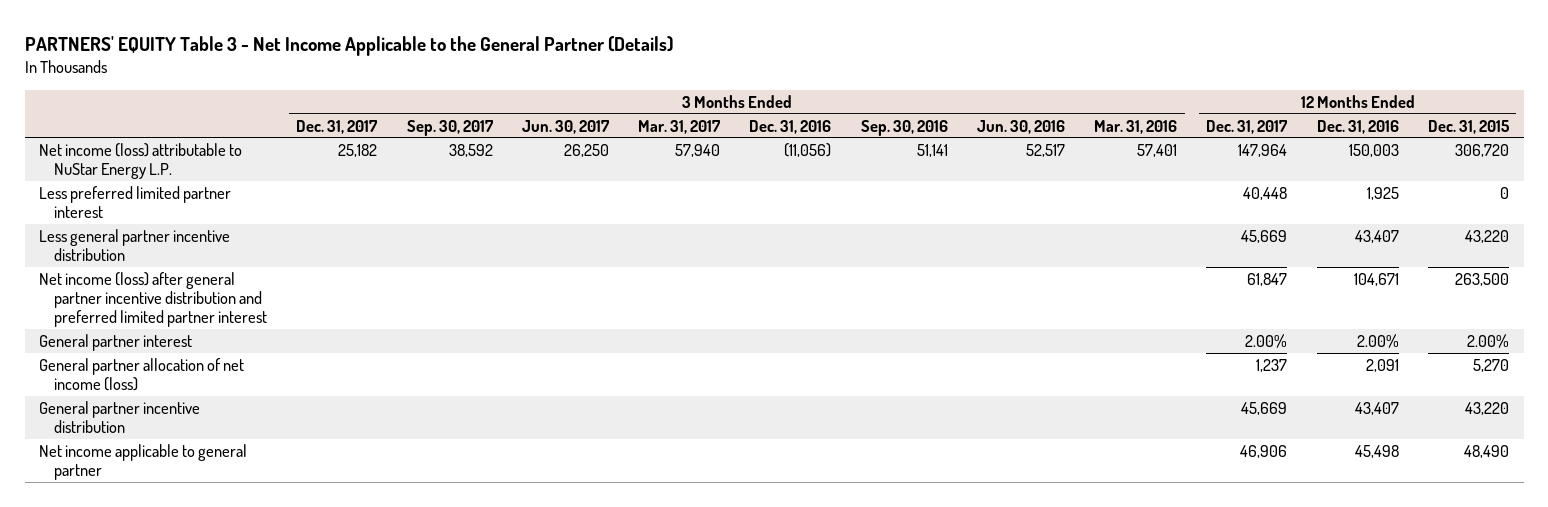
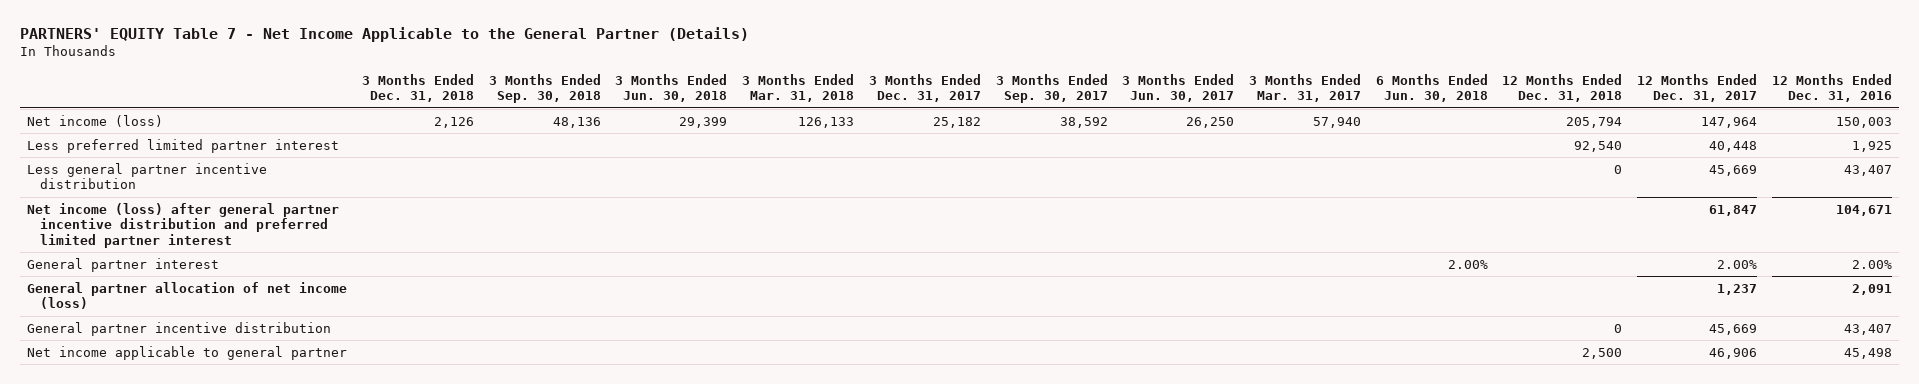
- PARTNERS' EQUITY Table 3 - Net Income Applicable to the General Partner (Details)
+ PARTNERS' EQUITY Table 7 - Net Income Applicable to the General Partner (Details)
- | 3 Months Ended Dec. 31, 2017 | 3 Months Ended Sep. 30, 2017 | 3 Months Ended Jun. 30, 2017 | 3 Months Ended Mar. 31, 2017 | 3 Months Ended Dec. 31, 2016 | 3 Months Ended Sep. 30, 2016 | 3 Months Ended Jun. 30, 2016 | 3 Months Ended Mar. 31, 2016 | 12 Months Ended Dec. 31, 2017 | 12 Months Ended Dec. 31, 2016 | 12 Months Ended Dec. 31, 2015
+ | 3 Months Ended Dec. 31, 2018 | 3 Months Ended Sep. 30, 2018 | 3 Months Ended Jun. 30, 2018 | 3 Months Ended Mar. 31, 2018 | 3 Months Ended Dec. 31, 2017 | 3 Months Ended Sep. 30, 2017 | 3 Months Ended Jun. 30, 2017 | 3 Months Ended Mar. 31, 2017 | 6 Months Ended Jun. 30, 2018 | 12 Months Ended Dec. 31, 2018 | 12 Months Ended Dec. 31, 2017 | 12 Months Ended Dec. 31, 2016
- Net income (loss) attributable to NuStar Energy L.P. | 25,182 | 38,592 | 26,250 | 57,940 | (11,056) | 51,141 | 52,517 | 57,401 | 147,964 | 150,003 | 306,720
+ Net income (loss) | 2,126 | 48,136 | 29,399 | 126,133 | 25,182 | 38,592 | 26,250 | 57,940 | | 205,794 | 147,964 | 150,003

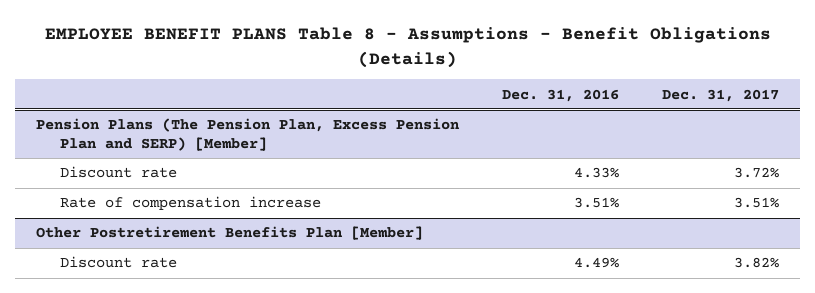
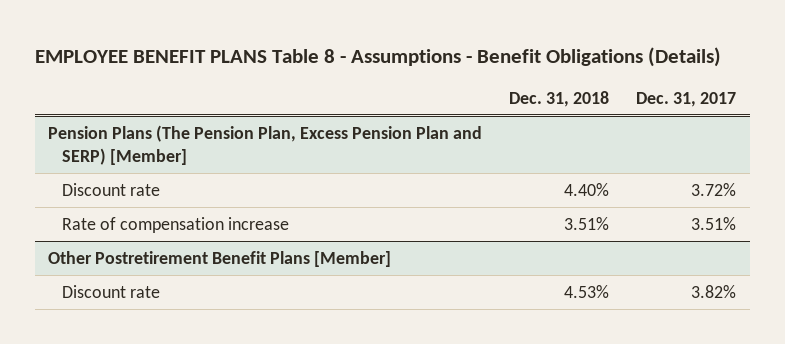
- | Dec. 31, 2016 | Dec. 31, 2017
+ | Dec. 31, 2018 | Dec. 31, 2017
- Other Postretirement Benefits Plan [Member]
+ Other Postretirement Benefit Plans [Member]

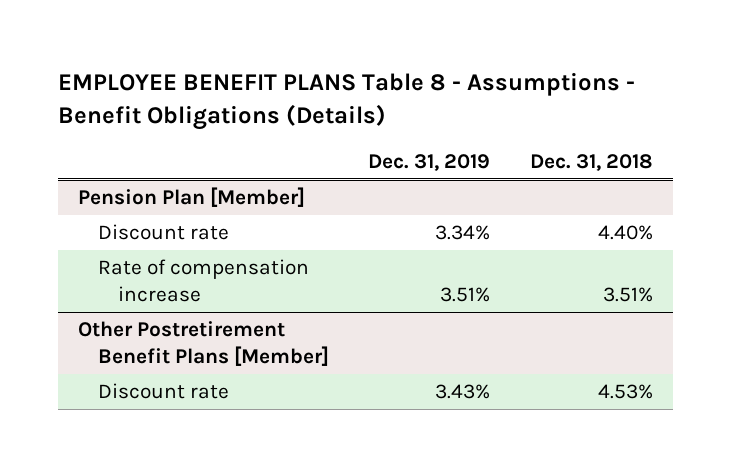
- | Dec. 31, 2018 | Dec. 31, 2017
+ | Dec. 31, 2019 | Dec. 31, 2018
- Pension Plans (The Pension Plan, Excess Pension Plan and SERP) [Member]
+ Pension Plan [Member]

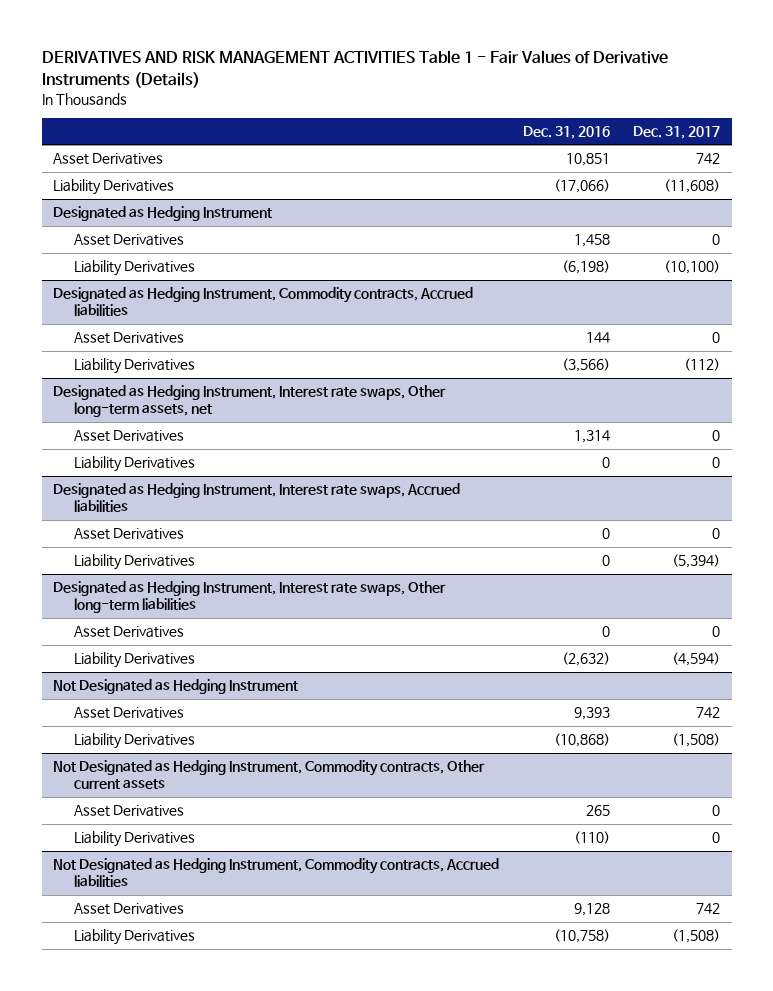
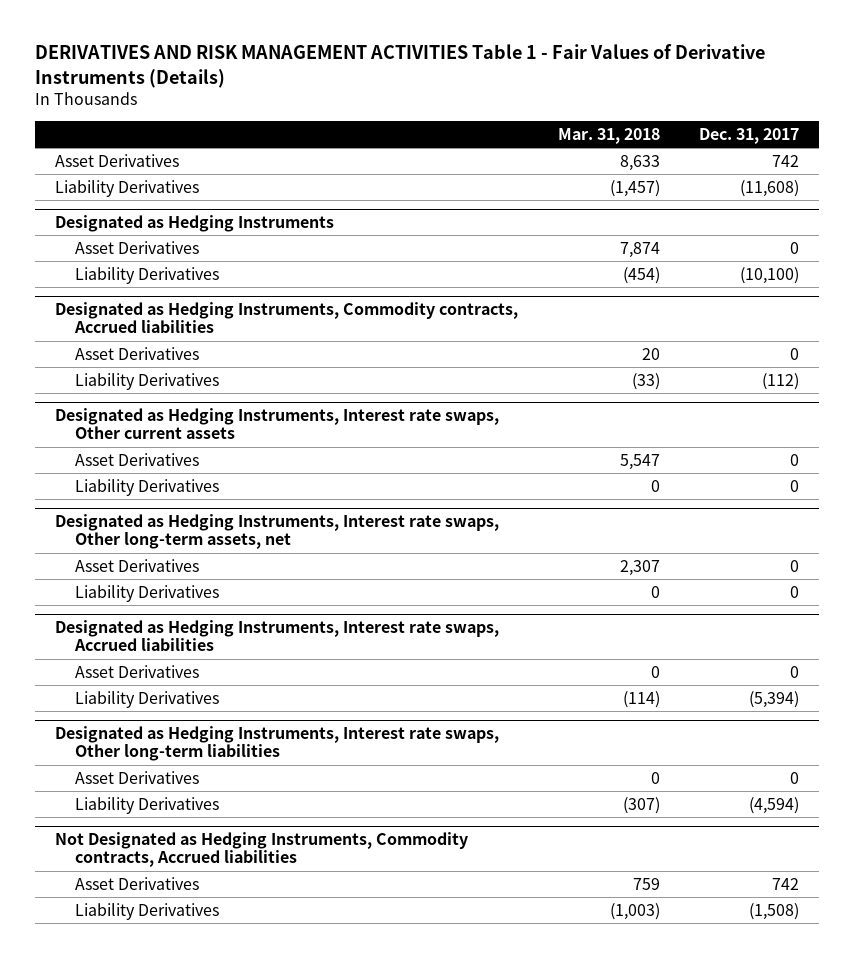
- | Dec. 31, 2016 | Dec. 31, 2017
+ | Mar. 31, 2018 | Dec. 31, 2017
- Designated as Hedging Instrument
+ Designated as Hedging Instruments
- Designated as Hedging Instrument, Commodity contracts, Accrued liabilities
+ Designated as Hedging Instruments, Commodity contracts, Accrued liabilities
- Designated as Hedging Instrument, Interest rate swaps, Other long-term assets, net
+ Designated as Hedging Instruments, Interest rate swaps, Other current assets
- Designated as Hedging Instrument, Interest rate swaps, Accrued liabilities
+ Designated as Hedging Instruments, Interest rate swaps, Other long-term assets, net
+ Liability Derivatives | 0 | 0
+ Designated as Hedging Instruments, Interest rate swaps, Accrued liabilities
+ Asset Derivatives | 0 | 0
- Designated as Hedging Instrument, Interest rate swaps, Other long-term liabilities
+ Designated as Hedging Instruments, Interest rate swaps, Other long-term liabilities
- Not Designated as Hedging Instrument
- Asset Derivatives | 9,393 | 742
- Liability Derivatives | (10,868) | (1,508)
- Not Designated as Hedging Instrument, Commodity contracts, Other current assets
- Asset Derivatives | 265 | 0
- Liability Derivatives | (110) | 0
- Not Designated as Hedging Instrument, Commodity contracts, Accrued liabilities
+ Not Designated as Hedging Instruments, Commodity contracts, Accrued liabilities

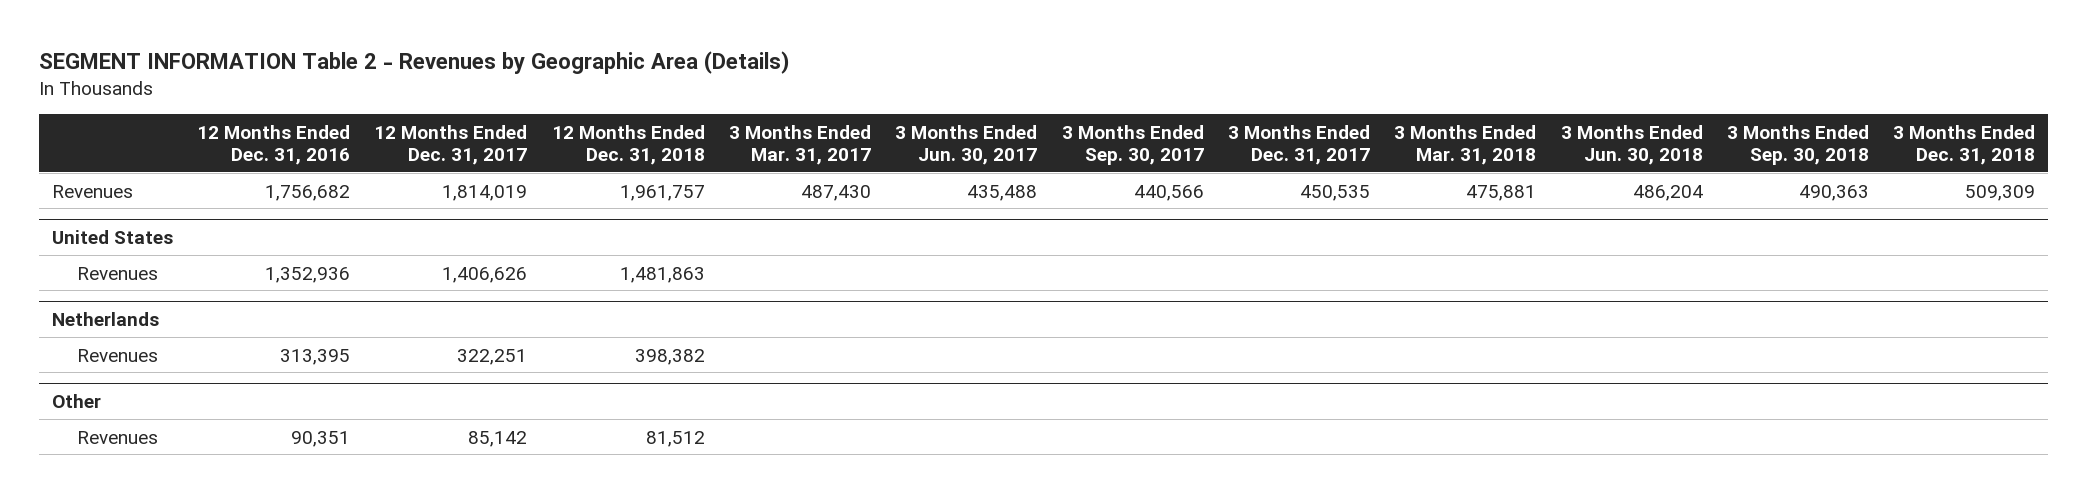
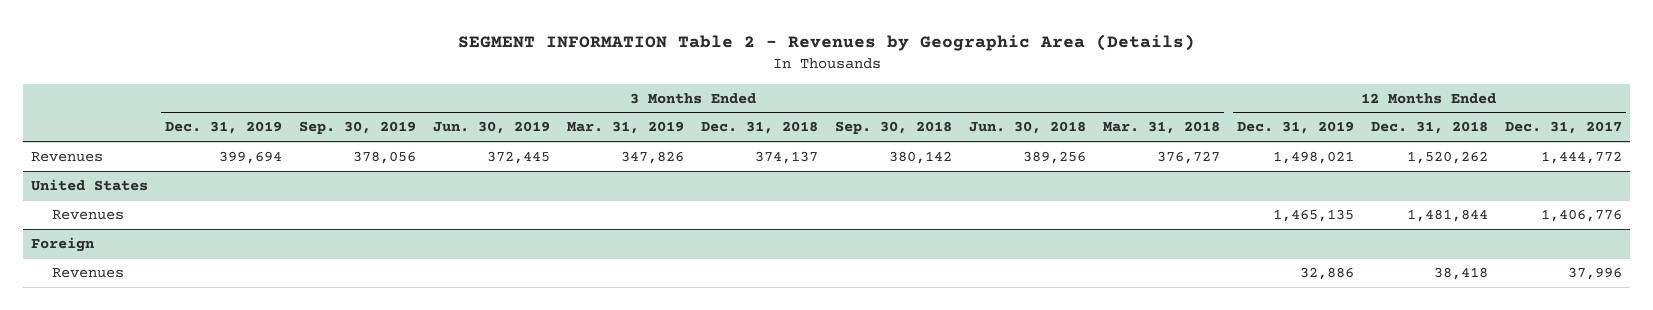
- | 12 Months Ended Dec. 31, 2016 | 12 Months Ended Dec. 31, 2017 | 12 Months Ended Dec. 31, 2018 | 3 Months Ended Mar. 31, 2017 | 3 Months Ended Jun. 30, 2017 | 3 Months Ended Sep. 30, 2017 | 3 Months Ended Dec. 31, 2017 | 3 Months Ended Mar. 31, 2018 | 3 Months Ended Jun. 30, 2018 | 3 Months Ended Sep. 30, 2018 | 3 Months Ended Dec. 31, 2018
+ | 3 Months Ended Dec. 31, 2019 | 3 Months Ended Sep. 30, 2019 | 3 Months Ended Jun. 30, 2019 | 3 Months Ended Mar. 31, 2019 | 3 Months Ended Dec. 31, 2018 | 3 Months Ended Sep. 30, 2018 | 3 Months Ended Jun. 30, 2018 | 3 Months Ended Mar. 31, 2018 | 12 Months Ended Dec. 31, 2019 | 12 Months Ended Dec. 31, 2018 | 12 Months Ended Dec. 31, 2017
- Revenues | 1,756,682 | 1,814,019 | 1,961,757 | 487,430 | 435,488 | 440,566 | 450,535 | 475,881 | 486,204 | 490,363 | 509,309
+ Revenues | 399,694 | 378,056 | 372,445 | 347,826 | 374,137 | 380,142 | 389,256 | 376,727 | 1,498,021 | 1,520,262 | 1,444,772
@ United States
- Revenues | 1,352,936 | 1,406,626 | 1,481,863 | | | | | | | |
- Netherlands
- Revenues | 313,395 | 322,251 | 398,382 | | | | | | | |
- Other
- Revenues | 90,351 | 85,142 | 81,512 | | | | | | | |
@ United States
+ Revenues | | | | | | | | | 1,465,135 | 1,481,844 | 1,406,776
+ Foreign
+ Revenues | | | | | | | | | 32,886 | 38,418 | 37,996

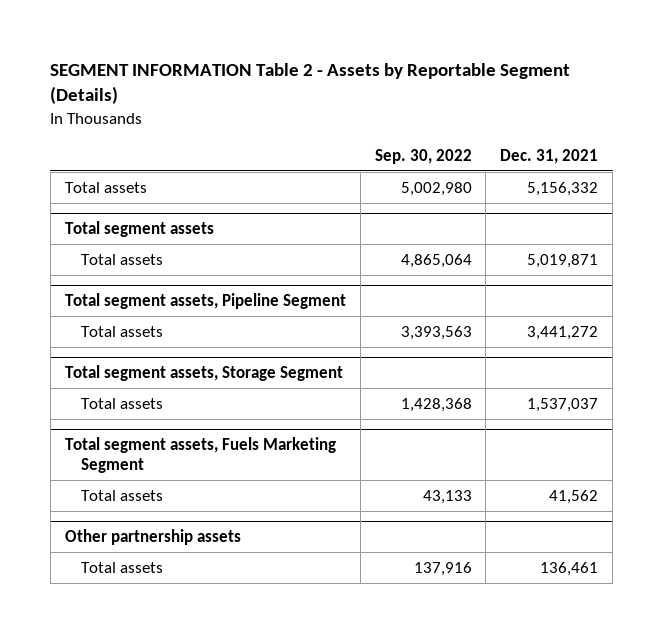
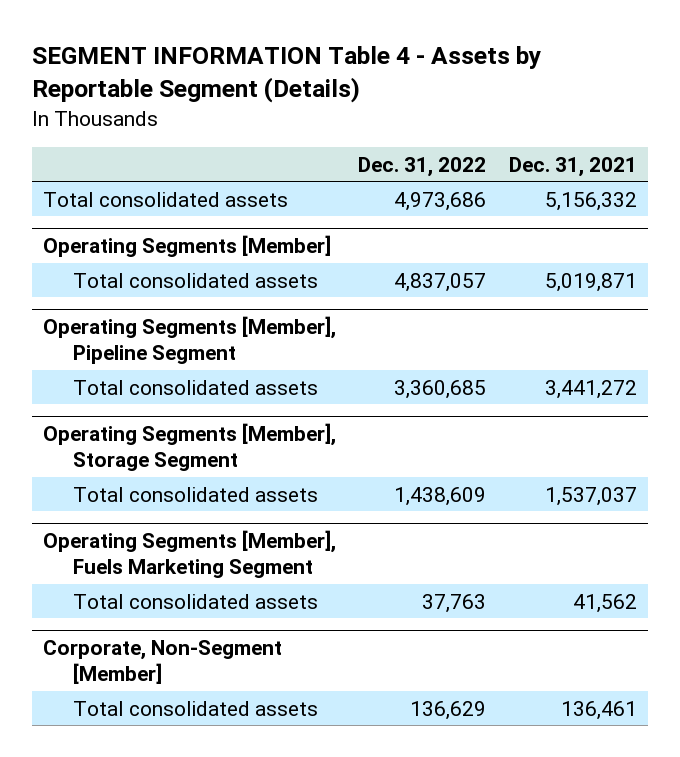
- SEGMENT INFORMATION Table 2 - Assets by Reportable Segment (Details)
+ SEGMENT INFORMATION Table 4 - Assets by Reportable Segment (Details)
- | Sep. 30, 2022 | Dec. 31, 2021
+ | Dec. 31, 2022 | Dec. 31, 2021
- Total assets | 5,002,980 | 5,156,332
- Total segment assets
- Total assets | 4,865,064 | 5,019,871
- Total segment assets, Pipeline Segment
- Total assets | 3,393,563 | 3,441,272
- Total segment assets, Storage Segment
- Total assets | 1,428,368 | 1,537,037
- Total segment assets, Fuels Marketing Segment
- Total assets | 43,133 | 41,562
- Other partnership assets
- Total assets | 137,916 | 136,461
+ Total consolidated assets | 4,973,686 | 5,156,332
+ Operating Segments [Member]
+ Total consolidated assets | 4,837,057 | 5,019,871
+ Operating Segments [Member], Pipeline Segment
+ Total consolidated assets | 3,360,685 | 3,441,272
+ Operating Segments [Member], Storage Segment
+ Total consolidated assets | 1,438,609 | 1,537,037
+ Operating Segments [Member], Fuels Marketing Segment
+ Total consolidated assets | 37,763 | 41,562
+ Corporate, Non-Segment [Member]
+ Total consolidated assets | 136,629 | 136,461

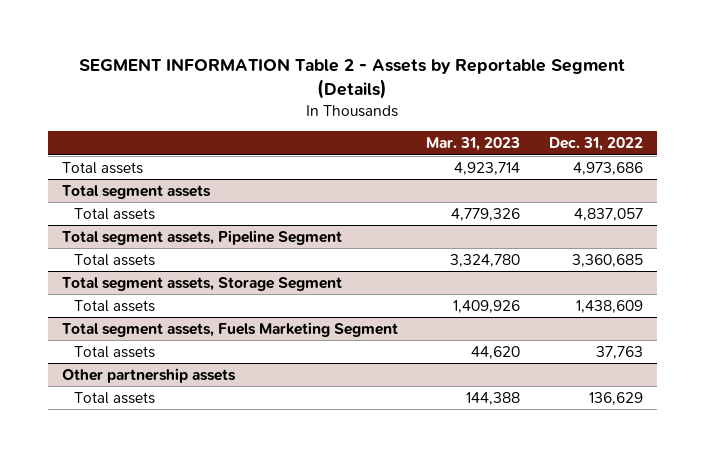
- SEGMENT INFORMATION Table 4 - Assets by Reportable Segment (Details)
+ SEGMENT INFORMATION Table 2 - Assets by Reportable Segment (Details)
- | Dec. 31, 2022 | Dec. 31, 2021
+ | Mar. 31, 2023 | Dec. 31, 2022
- Total consolidated assets | 4,973,686 | 5,156,332
- Operating Segments [Member]
- Total consolidated assets | 4,837,057 | 5,019,871
- Operating Segments [Member], Pipeline Segment
- Total consolidated assets | 3,360,685 | 3,441,272
- Operating Segments [Member], Storage Segment
- Total consolidated assets | 1,438,609 | 1,537,037
- Operating Segments [Member], Fuels Marketing Segment
- Total consolidated assets | 37,763 | 41,562
- Corporate, Non-Segment [Member]
- Total consolidated assets | 136,629 | 136,461
+ Total assets | 4,923,714 | 4,973,686
+ Total segment assets
+ Total assets | 4,779,326 | 4,837,057
+ Total segment assets, Pipeline Segment
+ Total assets | 3,324,780 | 3,360,685
+ Total segment assets, Storage Segment
+ Total assets | 1,409,926 | 1,438,609
+ Total segment assets, Fuels Marketing Segment
+ Total assets | 44,620 | 37,763
+ Other partnership assets
+ Total assets | 144,388 | 136,629

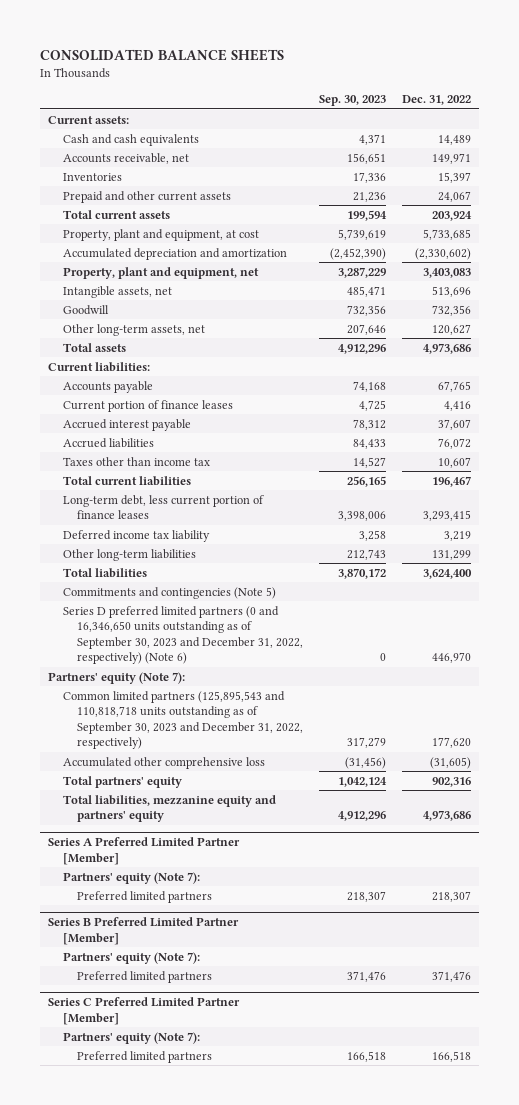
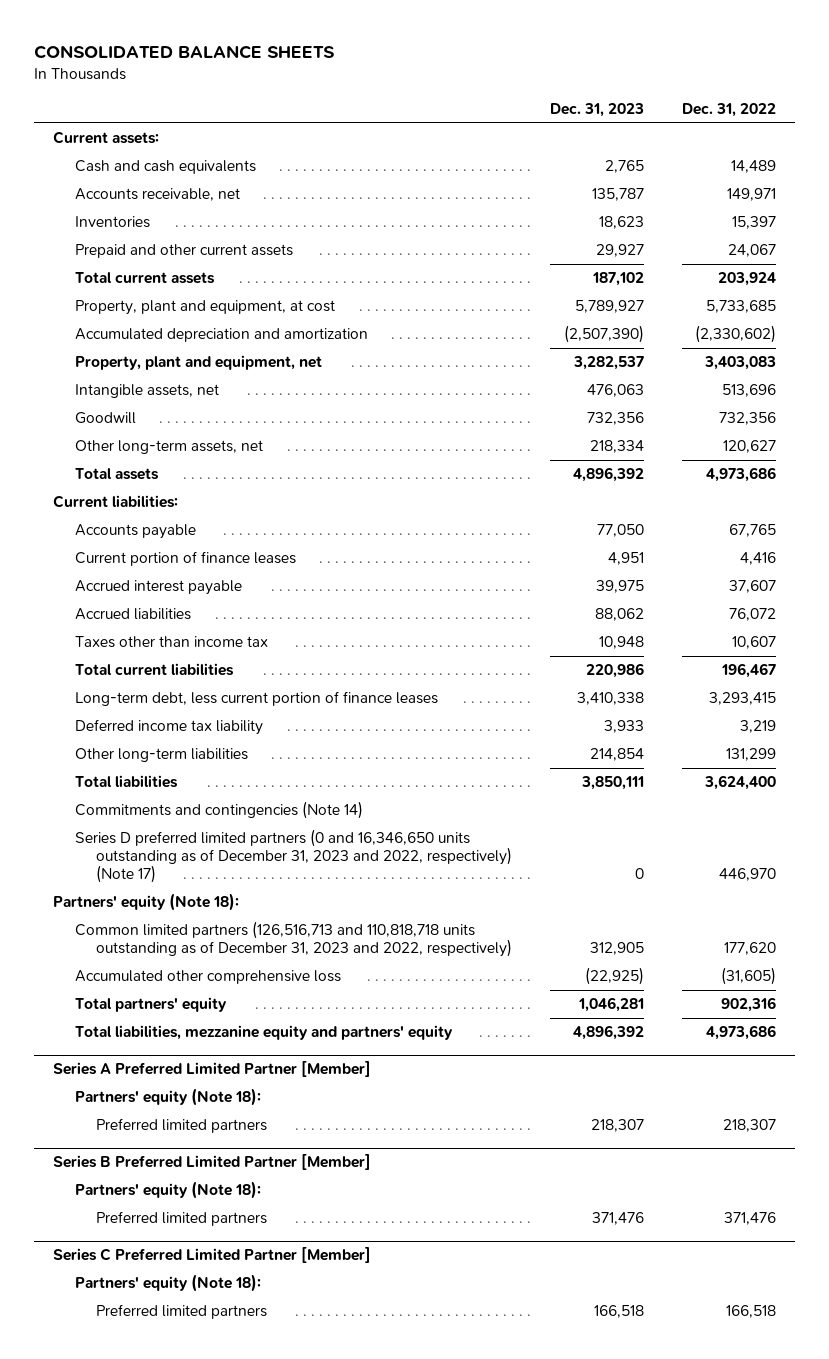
- | Sep. 30, 2023 | Dec. 31, 2022
+ | Dec. 31, 2023 | Dec. 31, 2022
- Commitments and contingencies (Note 5)
- Series D preferred limited partners (0 and 16,346,650 units outstanding as of September 30, 2023 and December 31, 2022, respectively) (Note 6) | 0 | 446,970
- Partners' equity (Note 7):
- Common limited partners (125,895,543 and 110,818,718 units outstanding as of September 30, 2023 and December 31, 2022, respectively) | 317,279 | 177,620
+ Commitments and contingencies (Note 14)
+ Series D preferred limited partners (0 and 16,346,650 units outstanding as of December 31, 2023 and 2022, respectively) (Note 17) | 0 | 446,970
+ Partners' equity (Note 18):
+ Common limited partners (126,516,713 and 110,818,718 units outstanding as of December 31, 2023 and 2022, respectively) | 312,905 | 177,620
@ Series A Preferred Limited Partner [Member]
- Partners' equity (Note 7):
+ Partners' equity (Note 18):
@ Series B Preferred Limited Partner [Member]
- Partners' equity (Note 7):
+ Partners' equity (Note 18):
@ Series C Preferred Limited Partner [Member]
- Partners' equity (Note 7):
+ Partners' equity (Note 18):

